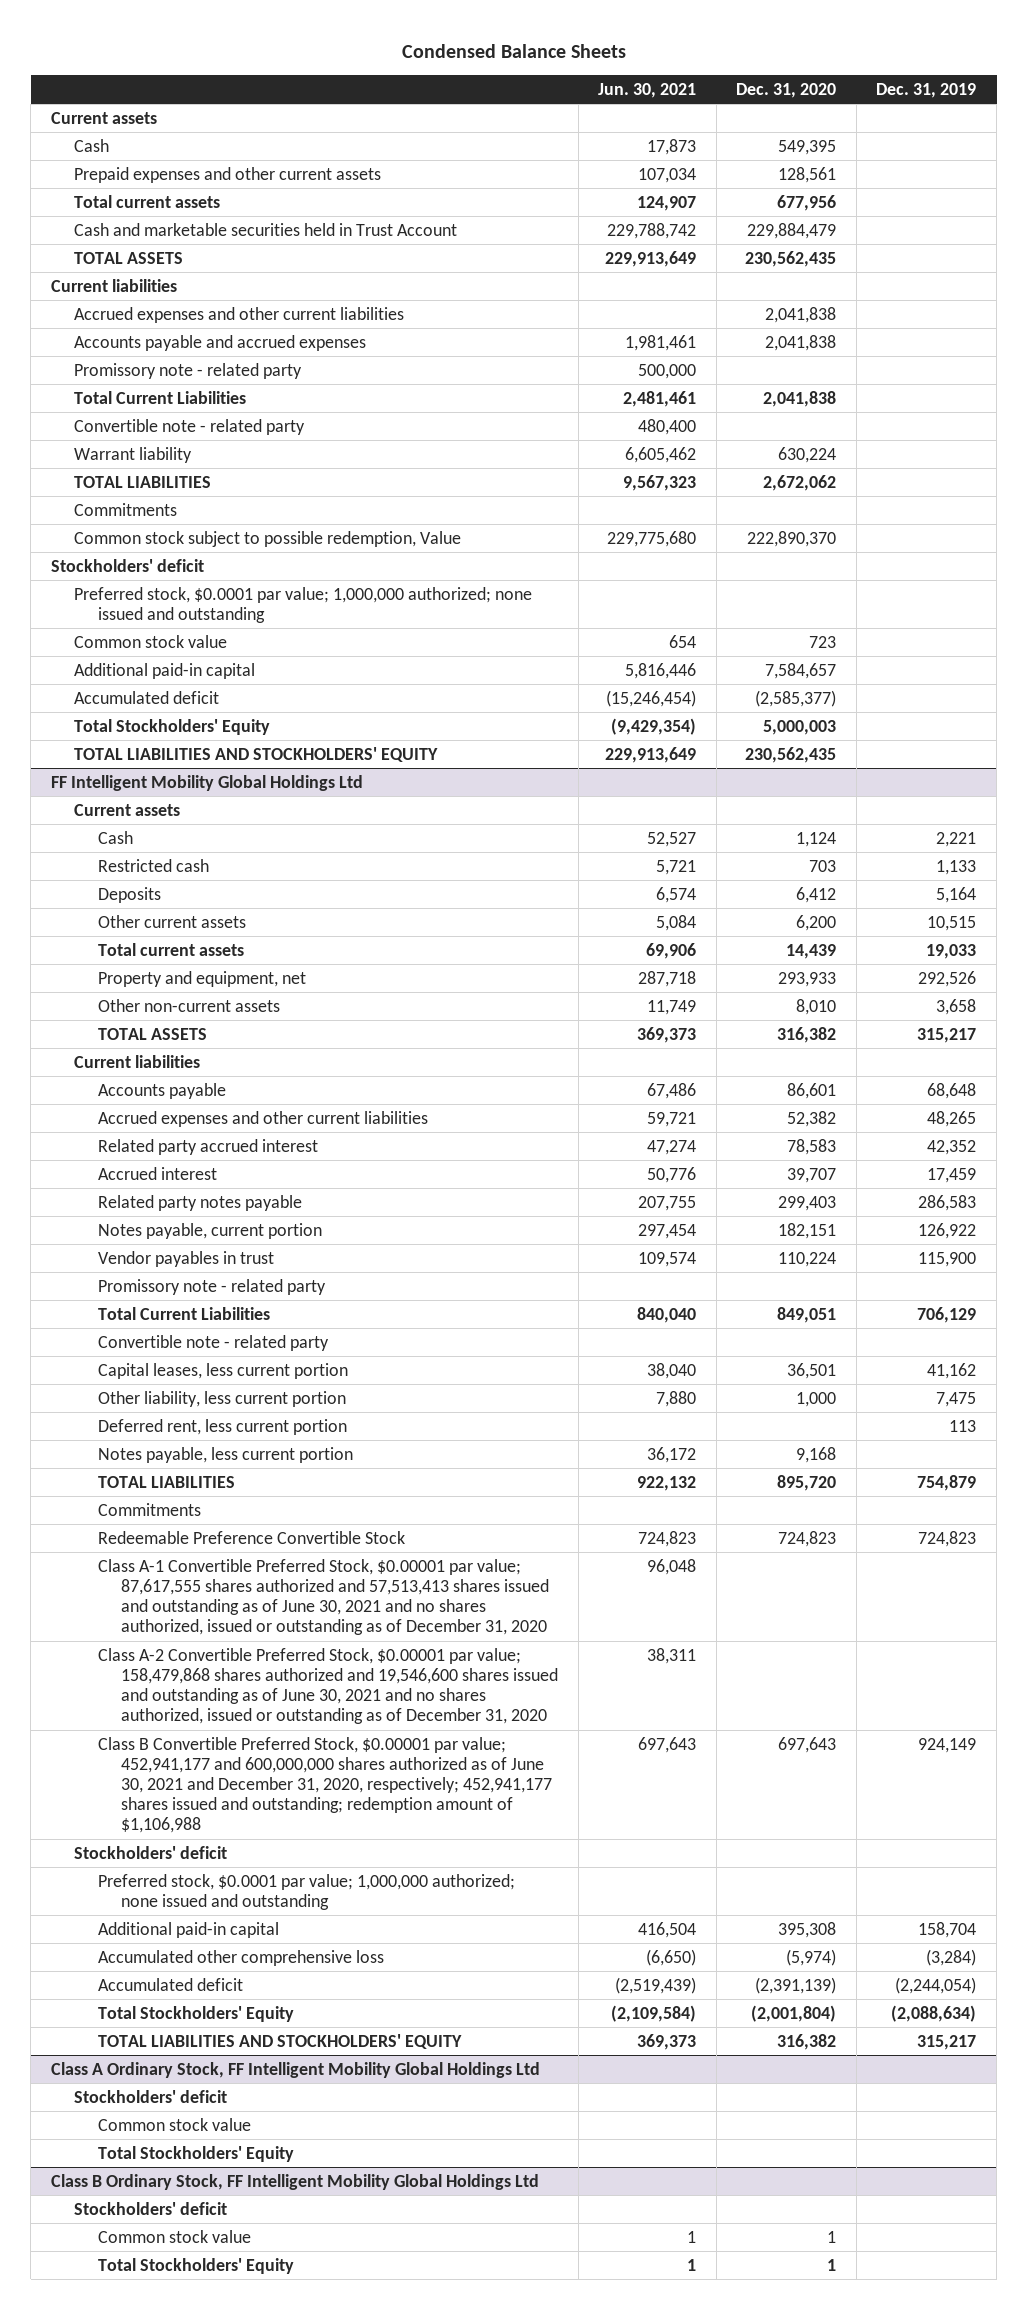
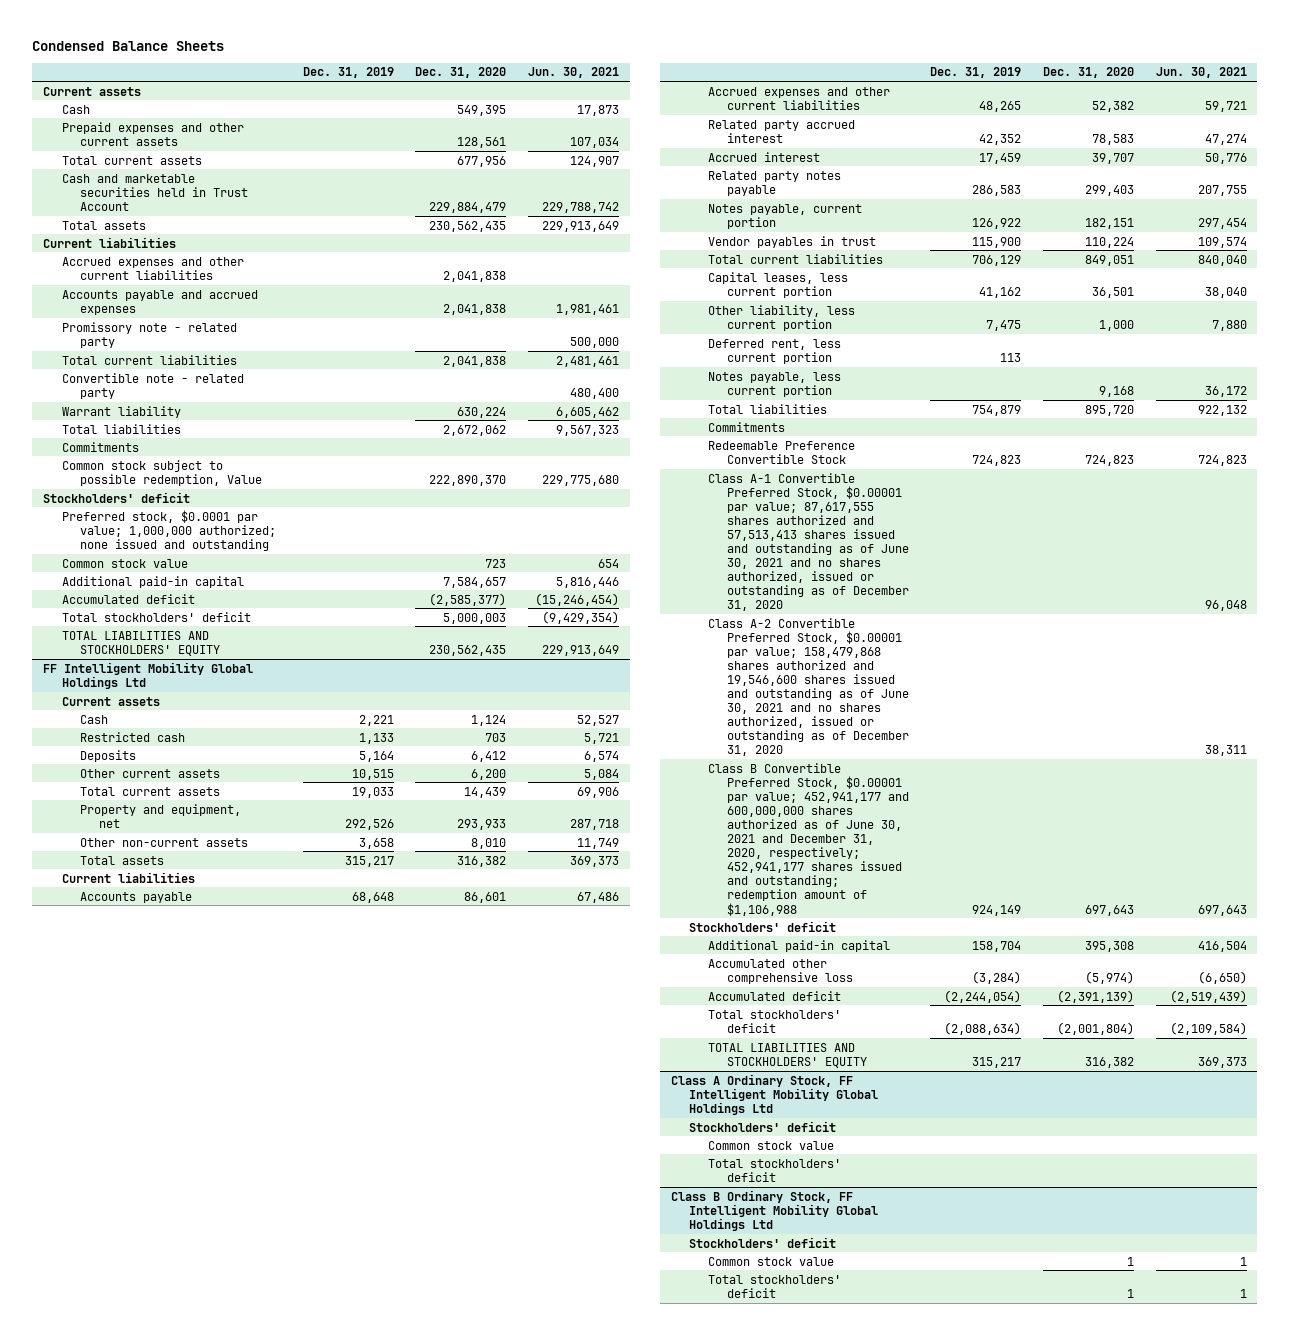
- | Jun. 30, 2021 | Dec. 31, 2020 | Dec. 31, 2019
+ | Dec. 31, 2019 | Dec. 31, 2020 | Jun. 30, 2021
- TOTAL ASSETS | 229,913,649 | 230,562,435 |
+ Total assets | | 230,562,435 | 229,913,649
- Total Current Liabilities | 2,481,461 | 2,041,838 |
+ Total current liabilities | | 2,041,838 | 2,481,461
- TOTAL LIABILITIES | 9,567,323 | 2,672,062 |
+ Total liabilities | | 2,672,062 | 9,567,323
- Total Stockholders' Equity | (9,429,354) | 5,000,003 |
+ Total stockholders' deficit | | 5,000,003 | (9,429,354)
@ FF Intelligent Mobility Global Holdings Ltd
- TOTAL ASSETS | 369,373 | 316,382 | 315,217
+ Total assets | 315,217 | 316,382 | 369,373
- Promissory note - related party
- Total Current Liabilities | 840,040 | 849,051 | 706,129
- Convertible note - related party
+ Total current liabilities | 706,129 | 849,051 | 840,040
- TOTAL LIABILITIES | 922,132 | 895,720 | 754,879
+ Total liabilities | 754,879 | 895,720 | 922,132
- Preferred stock, $0.0001 par value; 1,000,000 authorized; none issued and outstanding
- Total Stockholders' Equity | (2,109,584) | (2,001,804) | (2,088,634)
+ Total stockholders' deficit | (2,088,634) | (2,001,804) | (2,109,584)
@ Class A Ordinary Stock, FF Intelligent Mobility Global Holdings Ltd
- Total Stockholders' Equity
+ Total stockholders' deficit
@ Class B Ordinary Stock, FF Intelligent Mobility Global Holdings Ltd
- Total Stockholders' Equity | 1 | 1 |
+ Total stockholders' deficit | | 1 | 1

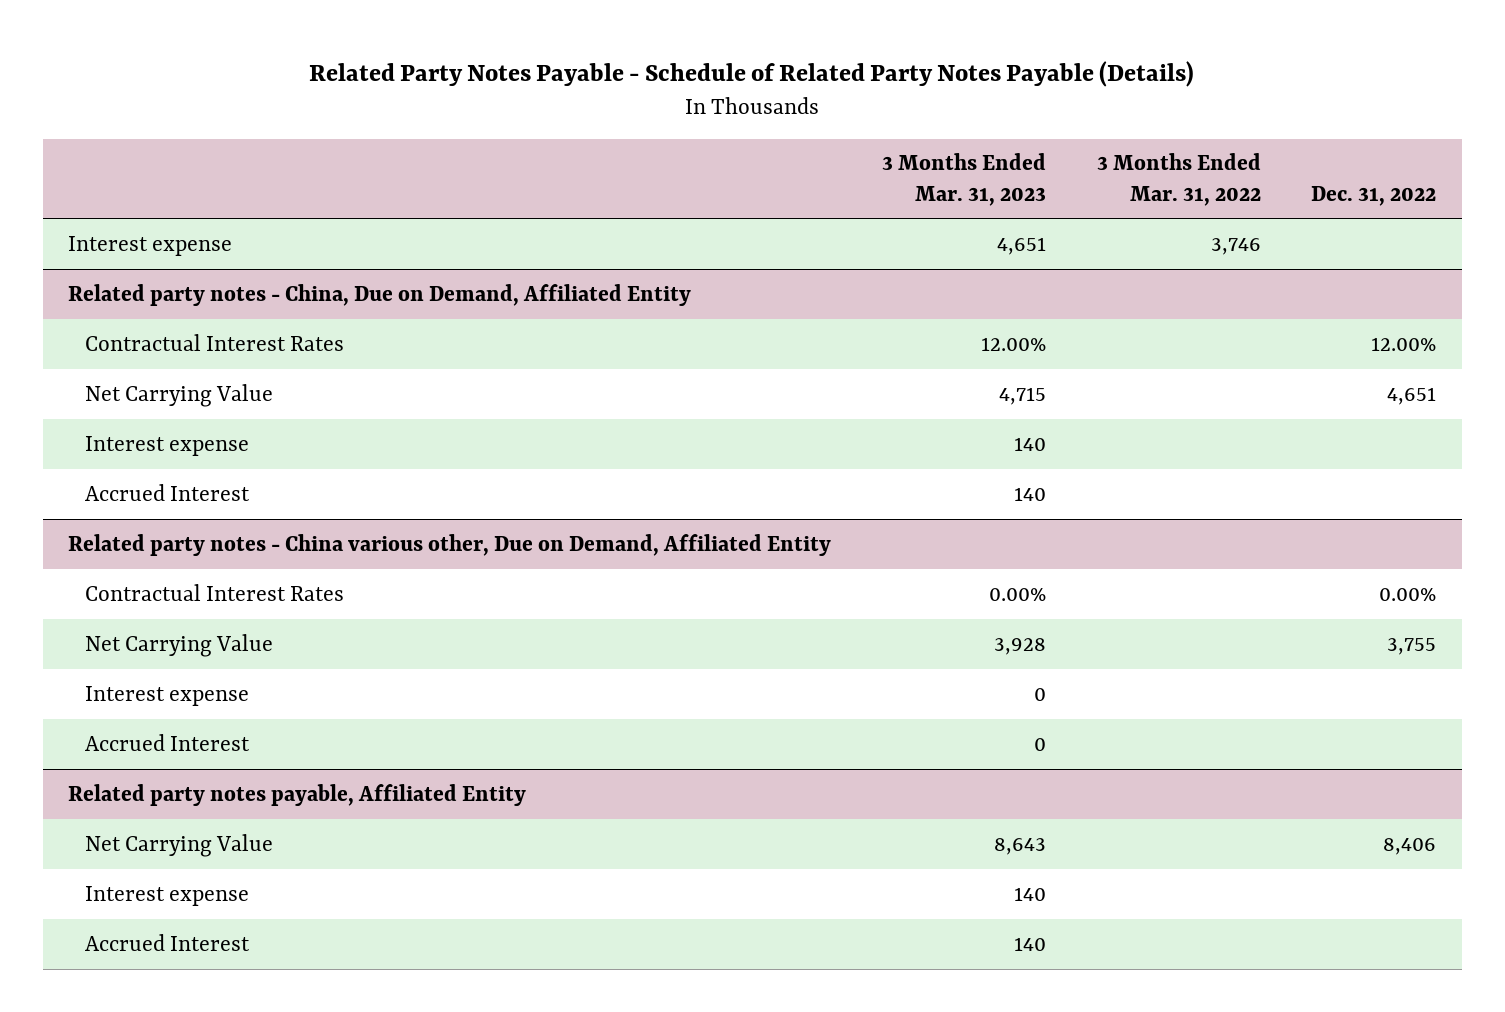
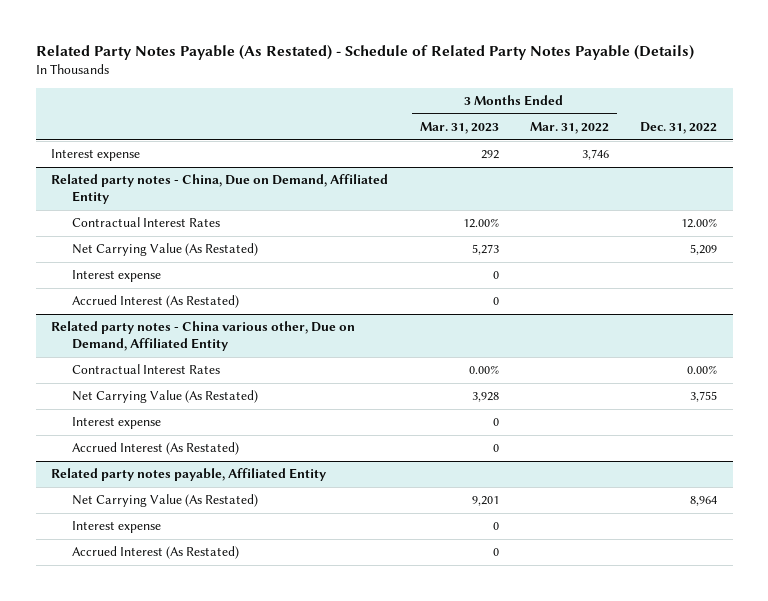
- Related Party Notes Payable - Schedule of Related Party Notes Payable (Details)
+ Related Party Notes Payable (As Restated) - Schedule of Related Party Notes Payable (Details)
- Interest expense | 4,651 | 3,746 |
+ Interest expense | 292 | 3,746 |
@ Related party notes - China, Due on Demand, Affiliated Entity
- Net Carrying Value | 4,715 | | 4,651
- Interest expense | 140 | |
- Accrued Interest | 140 | |
+ Net Carrying Value (As Restated) | 5,273 | | 5,209
+ Interest expense | 0 | |
+ Accrued Interest (As Restated) | 0 | |
@ Related party notes - China various other, Due on Demand, Affiliated Entity
- Net Carrying Value | 3,928 | | 3,755
+ Net Carrying Value (As Restated) | 3,928 | | 3,755
- Accrued Interest | 0 | |
+ Accrued Interest (As Restated) | 0 | |
@ Related party notes payable, Affiliated Entity
- Net Carrying Value | 8,643 | | 8,406
- Interest expense | 140 | |
- Accrued Interest | 140 | |
+ Net Carrying Value (As Restated) | 9,201 | | 8,964
+ Interest expense | 0 | |
+ Accrued Interest (As Restated) | 0 | |

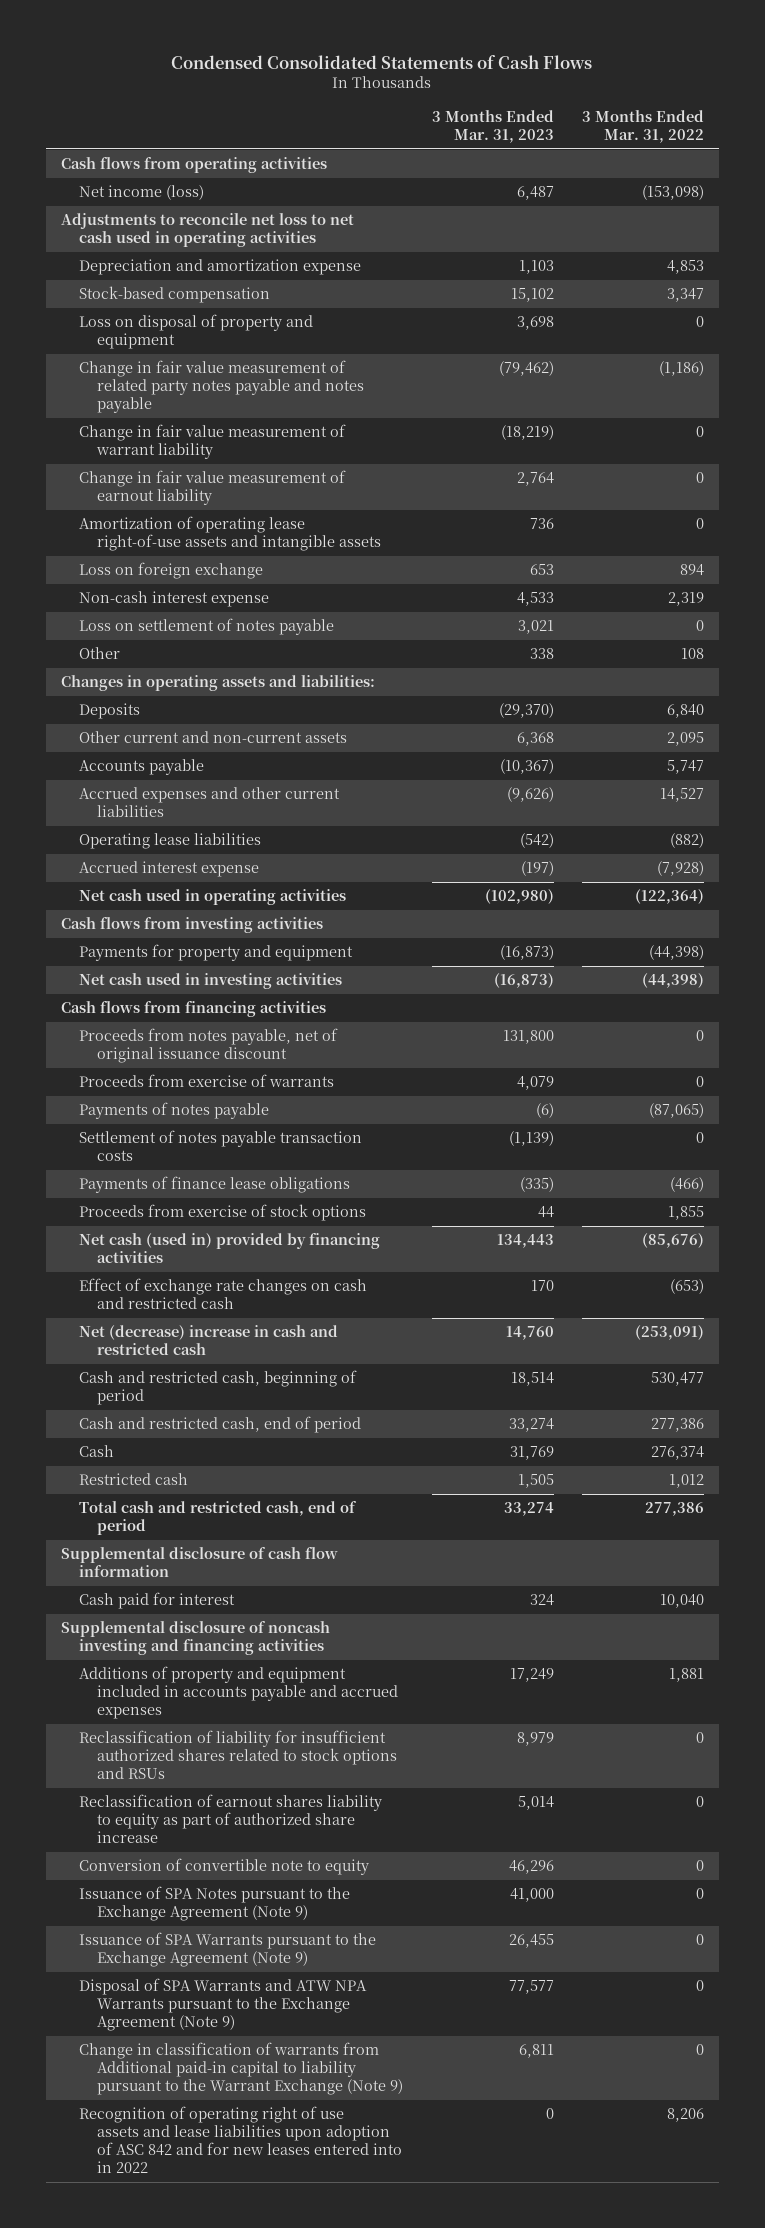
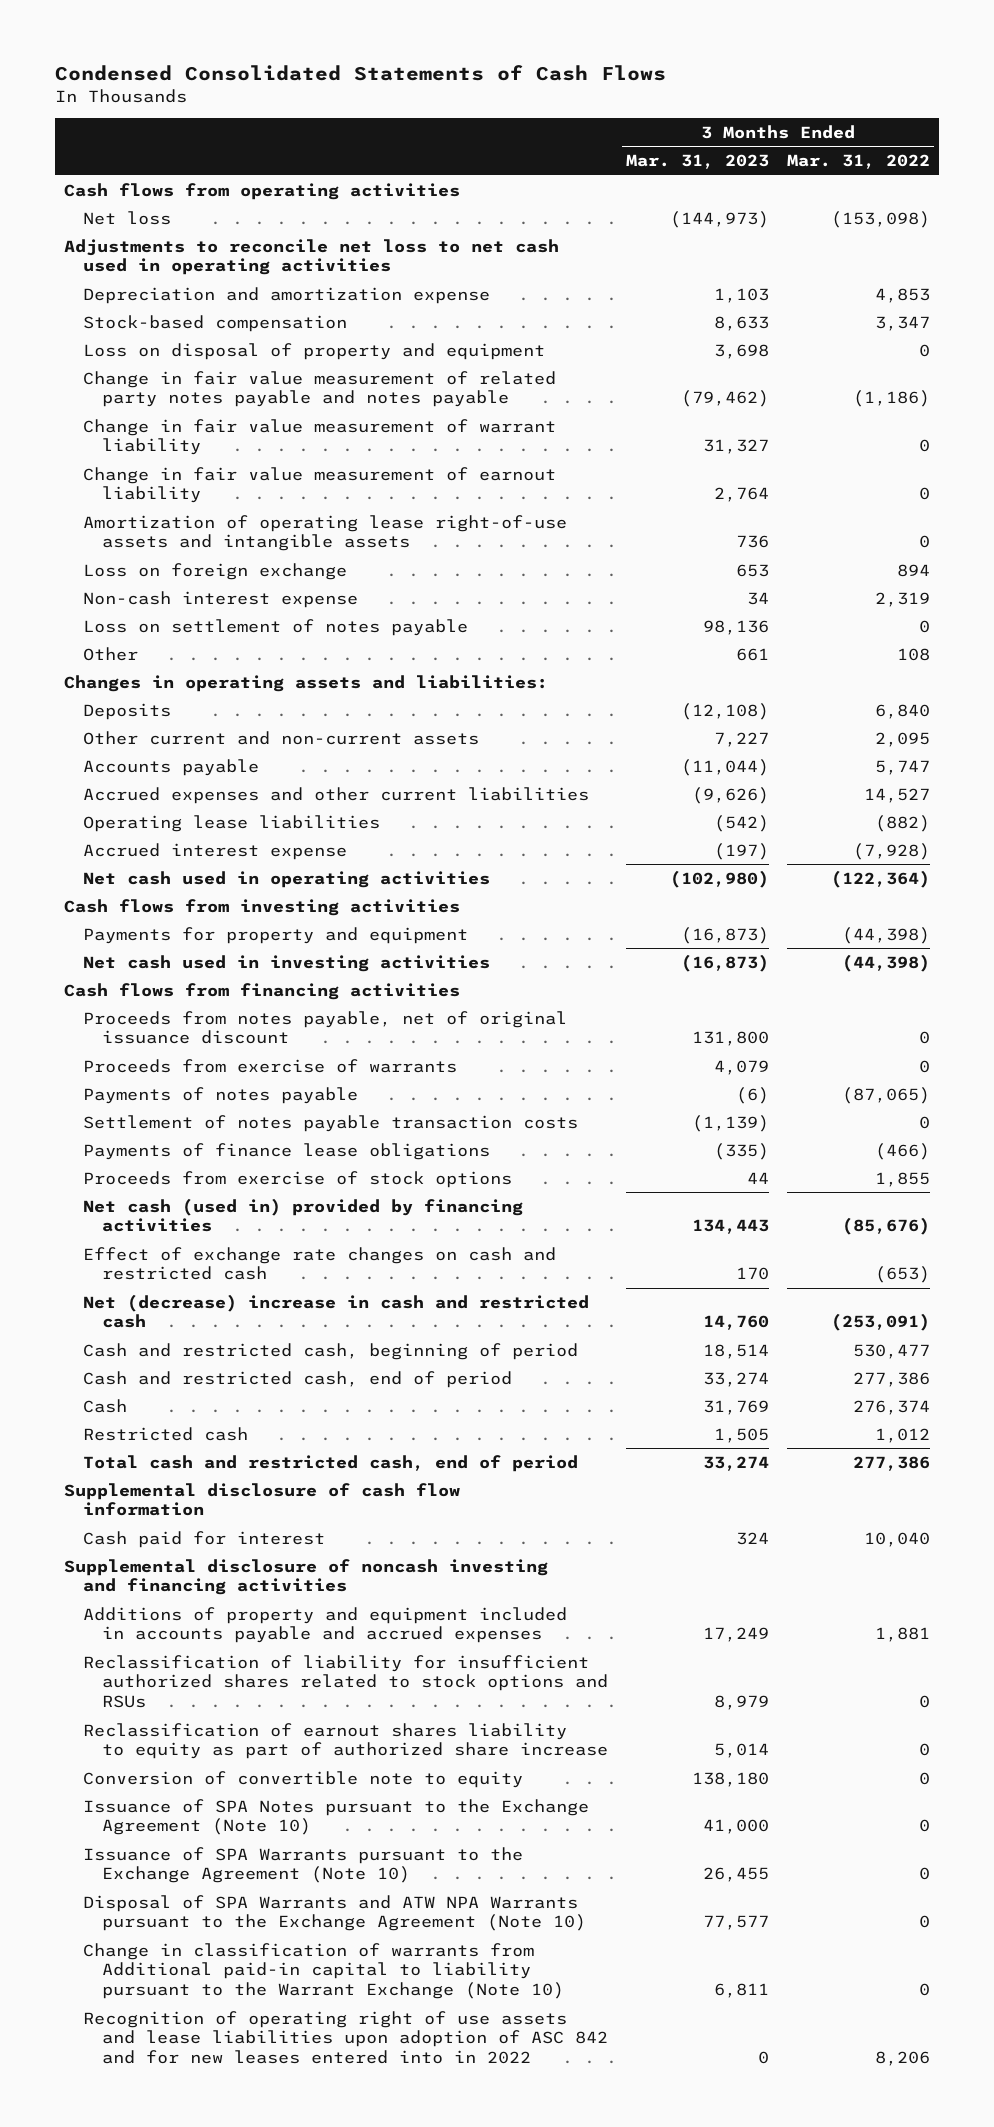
- Net income (loss) | 6,487 | (153,098)
+ Net loss | (144,973) | (153,098)
- Stock-based compensation | 15,102 | 3,347
+ Stock-based compensation | 8,633 | 3,347
- Change in fair value measurement of warrant liability | (18,219) | 0
+ Change in fair value measurement of warrant liability | 31,327 | 0
- Non-cash interest expense | 4,533 | 2,319
- Loss on settlement of notes payable | 3,021 | 0
- Other | 338 | 108
+ Non-cash interest expense | 34 | 2,319
+ Loss on settlement of notes payable | 98,136 | 0
+ Other | 661 | 108
- Deposits | (29,370) | 6,840
- Other current and non-current assets | 6,368 | 2,095
- Accounts payable | (10,367) | 5,747
+ Deposits | (12,108) | 6,840
+ Other current and non-current assets | 7,227 | 2,095
+ Accounts payable | (11,044) | 5,747
- Conversion of convertible note to equity | 46,296 | 0
- Issuance of SPA Notes pursuant to the Exchange Agreement (Note 9) | 41,000 | 0
- Issuance of SPA Warrants pursuant to the Exchange Agreement (Note 9) | 26,455 | 0
- Disposal of SPA Warrants and ATW NPA Warrants pursuant to the Exchange Agreement (Note 9) | 77,577 | 0
- Change in classification of warrants from Additional paid-in capital to liability pursuant to the Warrant Exchange (Note 9) | 6,811 | 0
+ Conversion of convertible note to equity | 138,180 | 0
+ Issuance of SPA Notes pursuant to the Exchange Agreement (Note 10) | 41,000 | 0
+ Issuance of SPA Warrants pursuant to the Exchange Agreement (Note 10) | 26,455 | 0
+ Disposal of SPA Warrants and ATW NPA Warrants pursuant to the Exchange Agreement (Note 10) | 77,577 | 0
+ Change in classification of warrants from Additional paid-in capital to liability pursuant to the Warrant Exchange (Note 10) | 6,811 | 0

